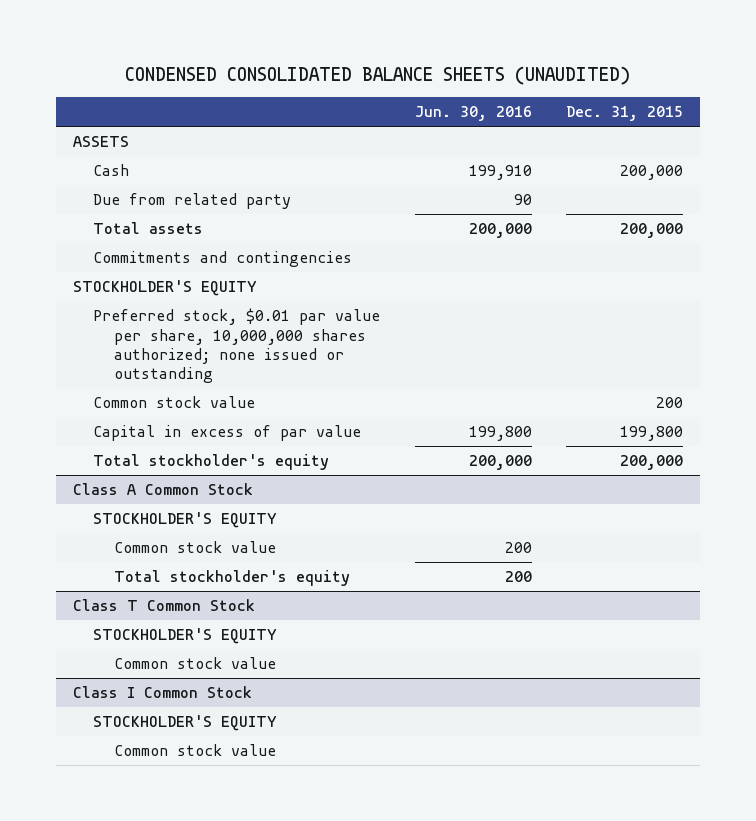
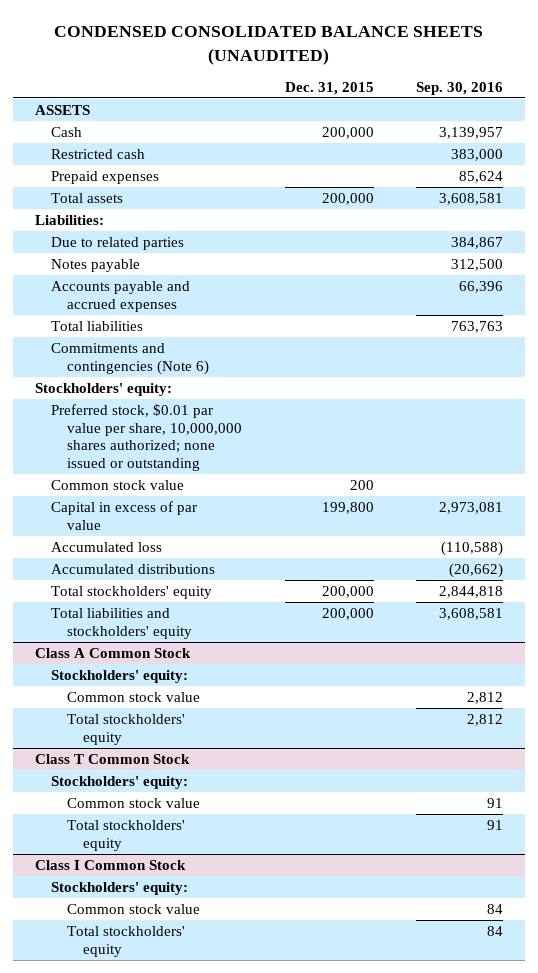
- | Jun. 30, 2016 | Dec. 31, 2015
+ | Dec. 31, 2015 | Sep. 30, 2016
- Due from related party | 90 |
+ Restricted cash | | 383,000
+ Prepaid expenses | | 85,624
- Commitments and contingencies
- STOCKHOLDER'S EQUITY
+ Liabilities:
+ Due to related parties | | 384,867
+ Notes payable | | 312,500
+ Accounts payable and accrued expenses | | 66,396
+ Total liabilities | | 763,763
+ Commitments and contingencies (Note 6)
+ Stockholders' equity:
- Total stockholder's equity | 200,000 | 200,000
+ Accumulated loss | | (110,588)
+ Accumulated distributions | | (20,662)
+ Total stockholders' equity | 200,000 | 2,844,818
+ Total liabilities and stockholders' equity | 200,000 | 3,608,581
@ Class A Common Stock
- STOCKHOLDER'S EQUITY
+ Stockholders' equity:
- Total stockholder's equity | 200 |
+ Total stockholders' equity | | 2,812
@ Class T Common Stock
- STOCKHOLDER'S EQUITY
+ Stockholders' equity:
+ Total stockholders' equity | | 91
@ Class I Common Stock
- STOCKHOLDER'S EQUITY
+ Stockholders' equity:
+ Total stockholders' equity | | 84

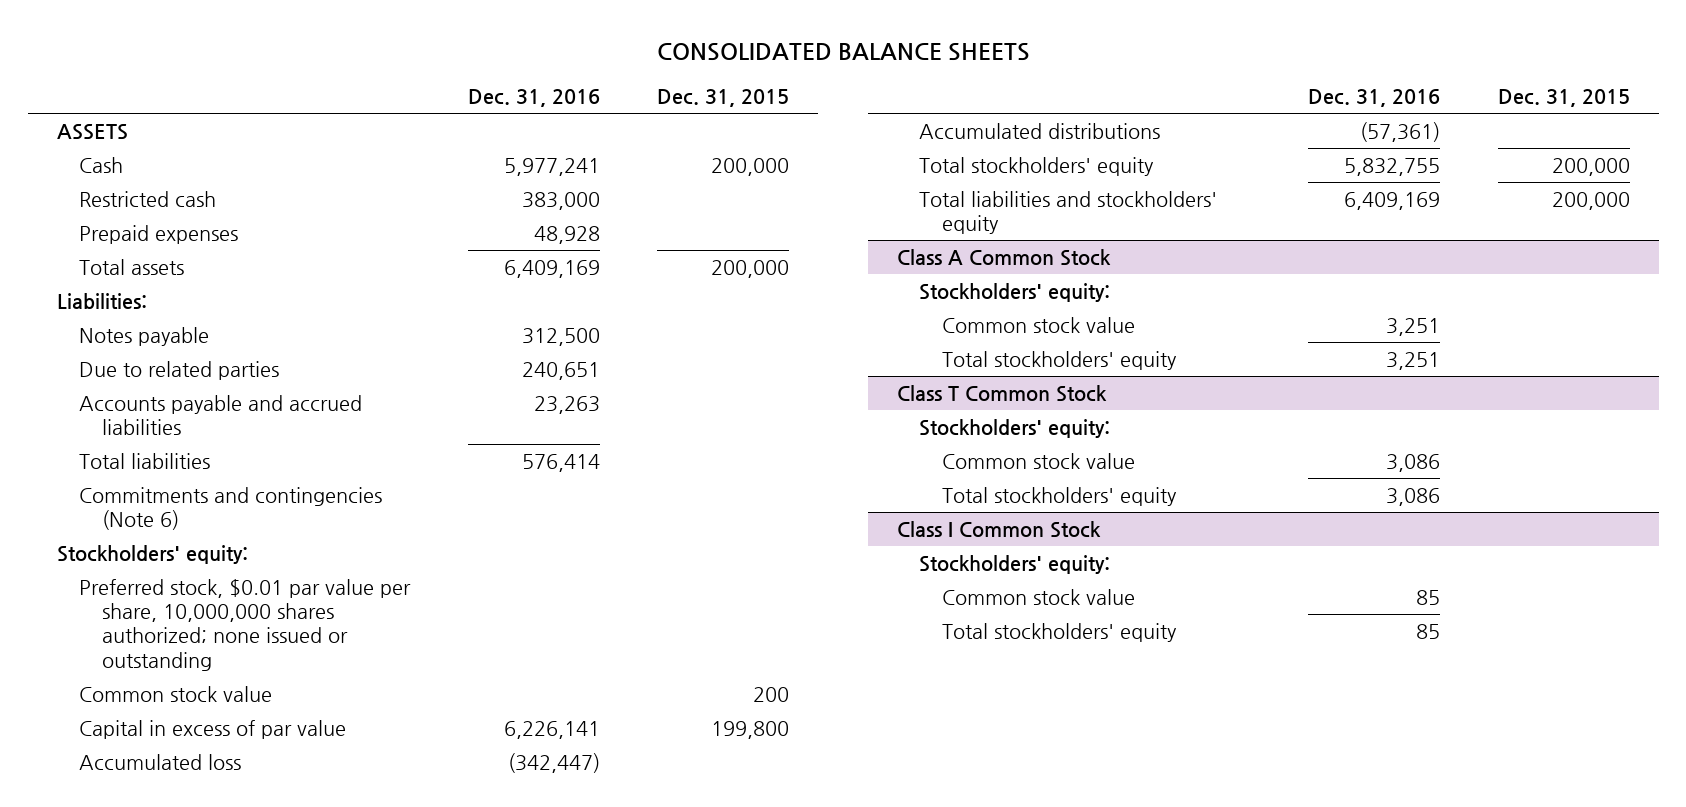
- CONDENSED CONSOLIDATED BALANCE SHEETS (UNAUDITED)
+ CONSOLIDATED BALANCE SHEETS
- | Dec. 31, 2015 | Sep. 30, 2016
+ | Dec. 31, 2016 | Dec. 31, 2015
- Accounts payable and accrued expenses | | 66,396
moved down: Due to related parties | 240,651 |
+ Accounts payable and accrued liabilities | 23,263 |

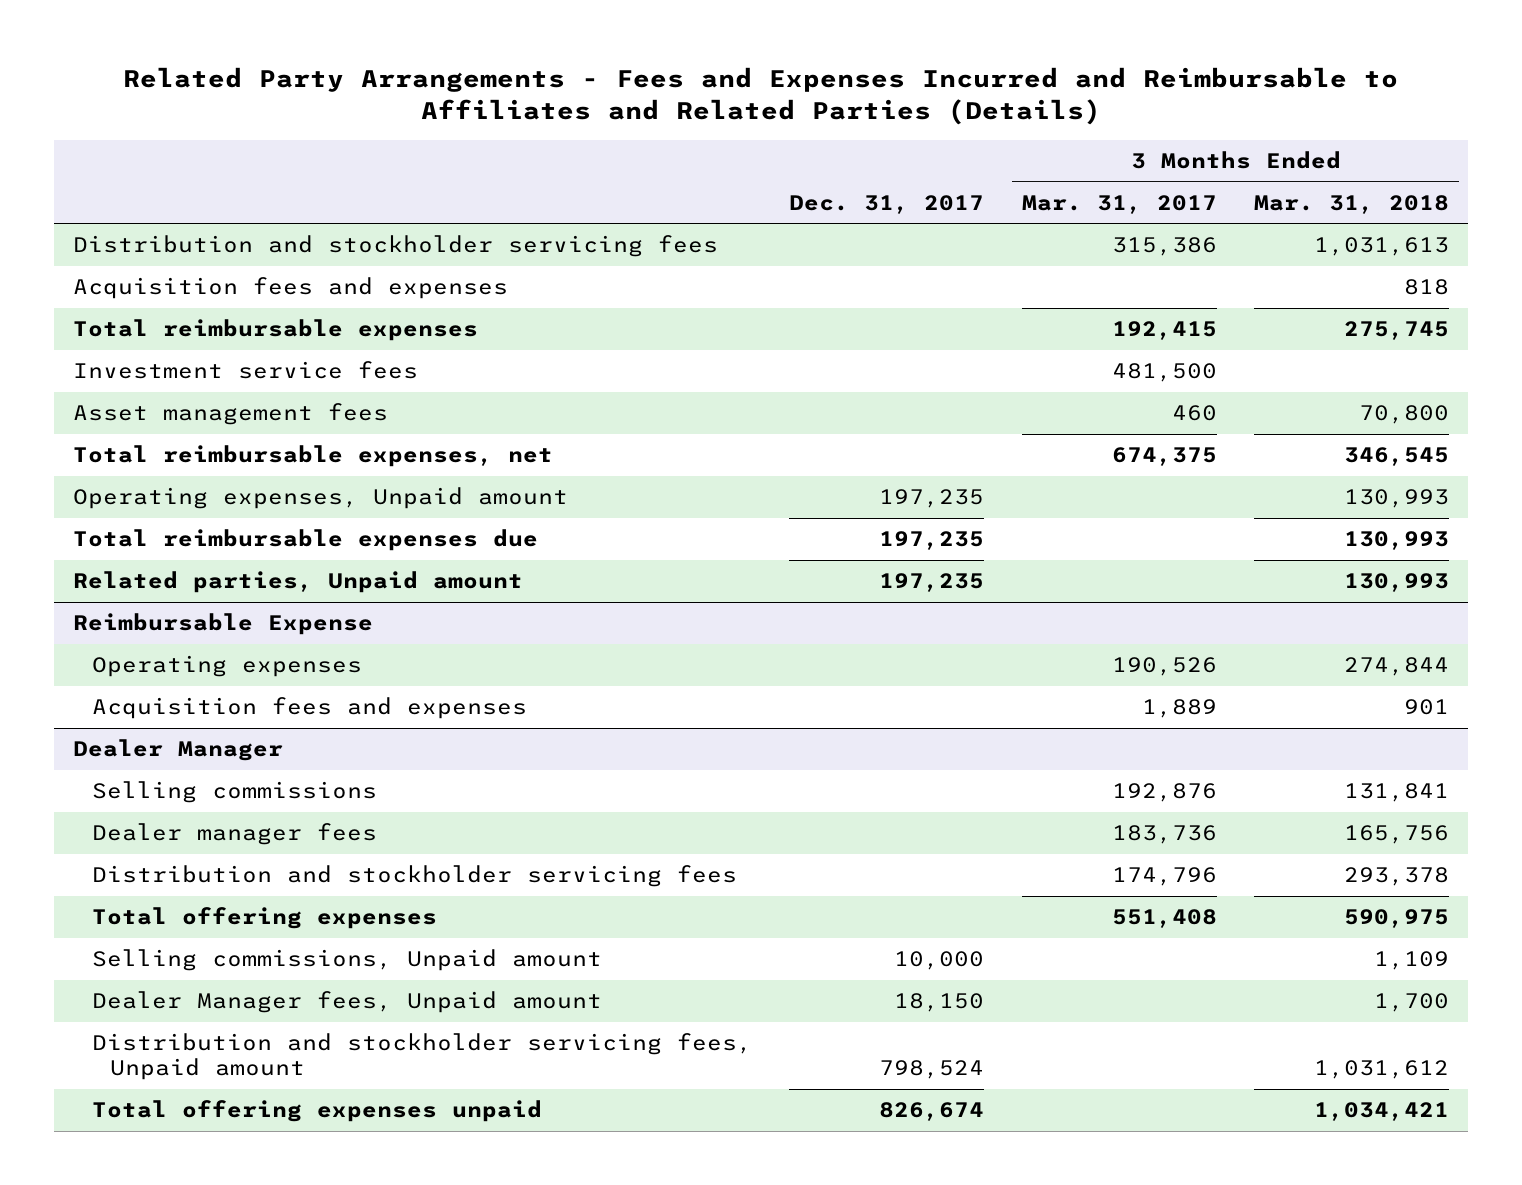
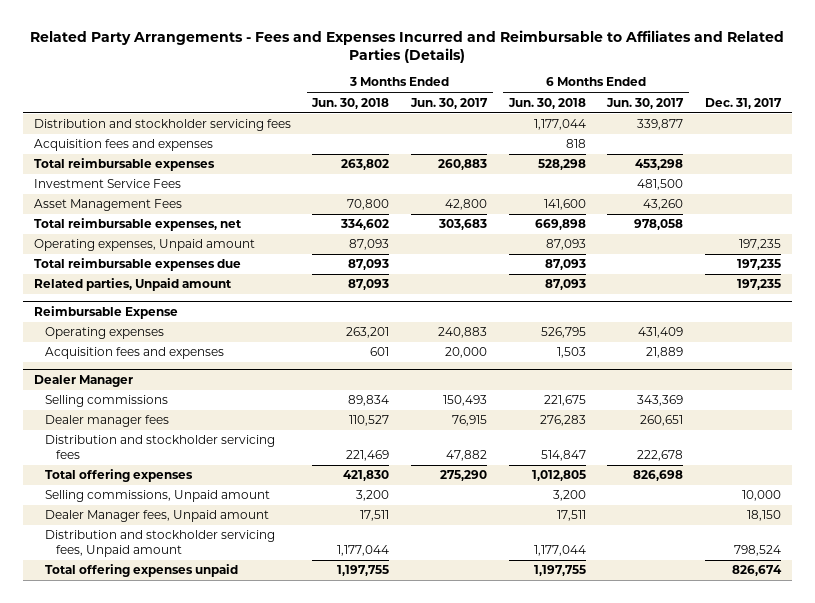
- | Dec. 31, 2017 | 3 Months Ended Mar. 31, 2017 | 3 Months Ended Mar. 31, 2018
+ | 3 Months Ended Jun. 30, 2018 | 3 Months Ended Jun. 30, 2017 | 6 Months Ended Jun. 30, 2018 | 6 Months Ended Jun. 30, 2017 | Dec. 31, 2017
- Investment service fees | | 481,500 |
- Asset management fees | | 460 | 70,800
+ Investment Service Fees | | | | 481,500 |
+ Asset Management Fees | 70,800 | 42,800 | 141,600 | 43,260 |

